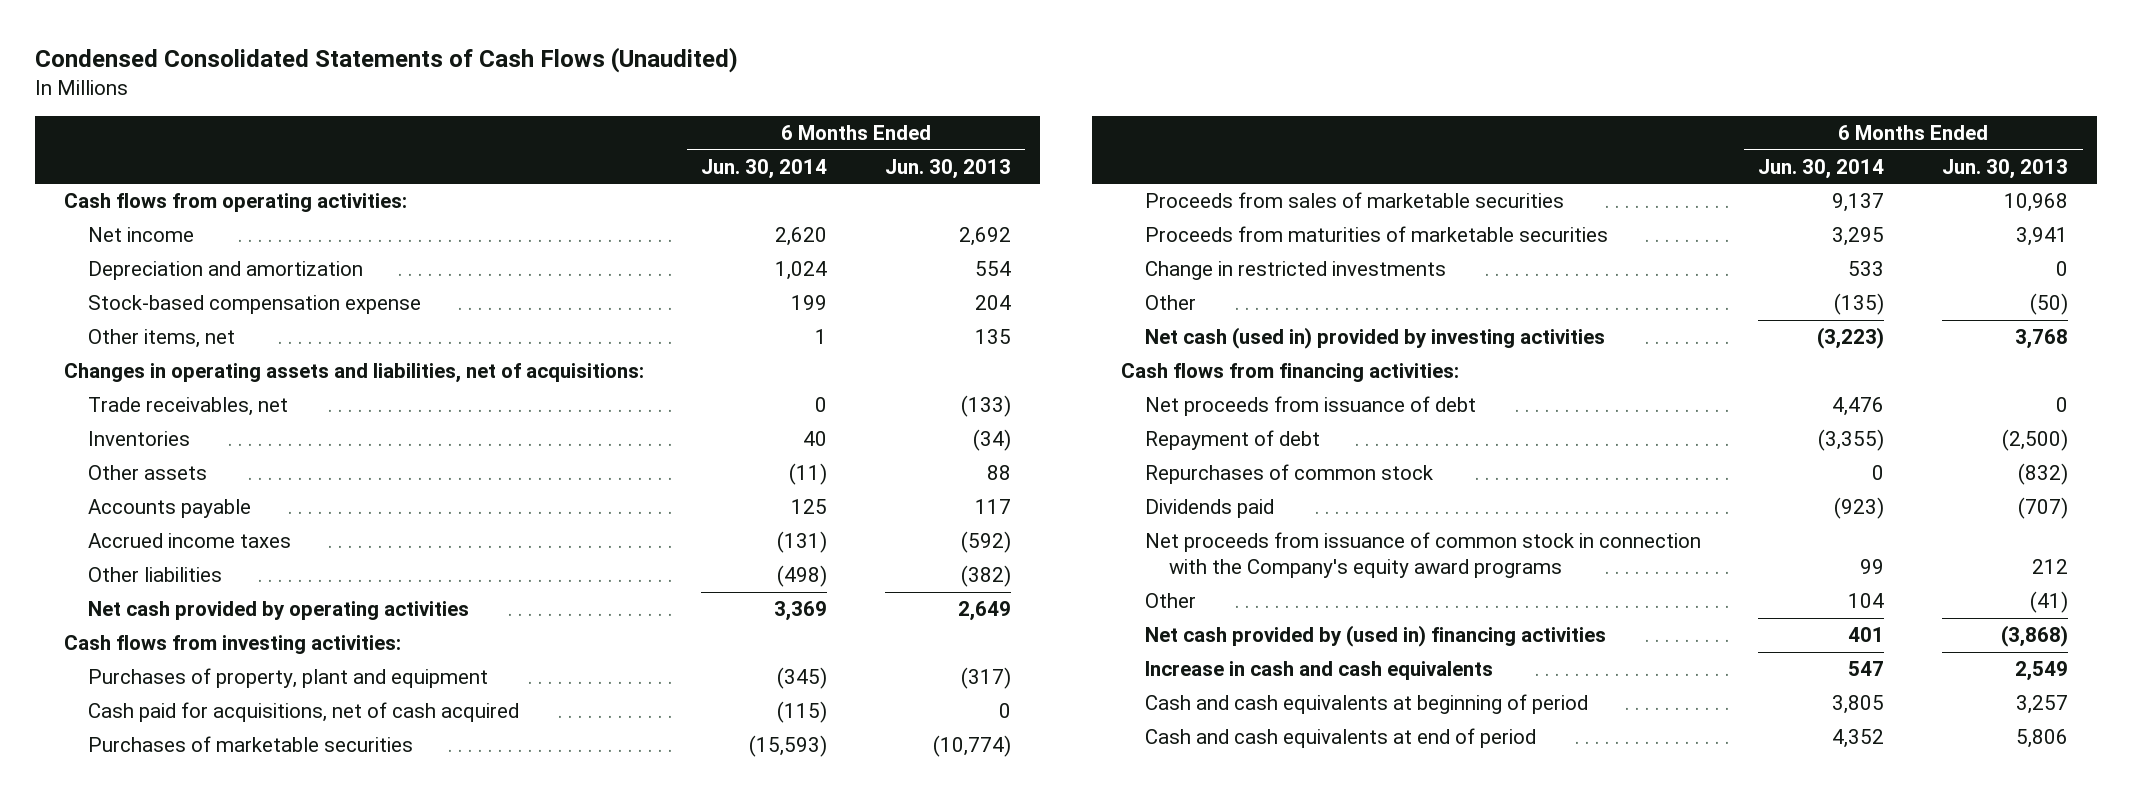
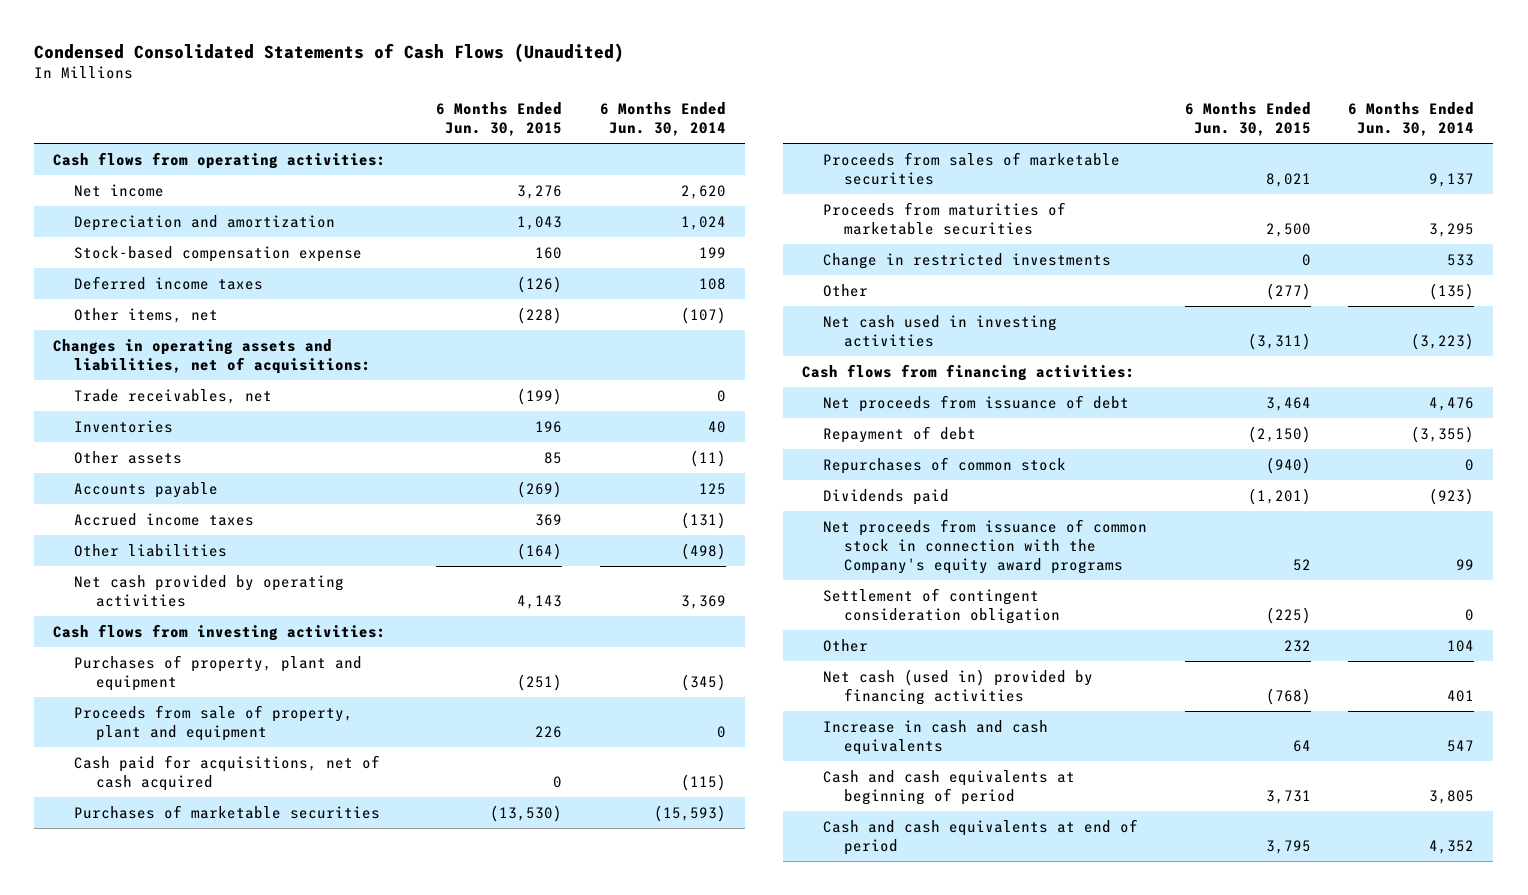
- | 6 Months Ended Jun. 30, 2014 | 6 Months Ended Jun. 30, 2013
+ | 6 Months Ended Jun. 30, 2015 | 6 Months Ended Jun. 30, 2014
- Other items, net | 1 | 135
+ Deferred income taxes | (126) | 108
+ Other items, net | (228) | (107)
+ Proceeds from sale of property, plant and equipment | 226 | 0
- Net cash (used in) provided by investing activities | (3,223) | 3,768
+ Net cash used in investing activities | (3,311) | (3,223)
+ Settlement of contingent consideration obligation | (225) | 0
- Net cash provided by (used in) financing activities | 401 | (3,868)
+ Net cash (used in) provided by financing activities | (768) | 401

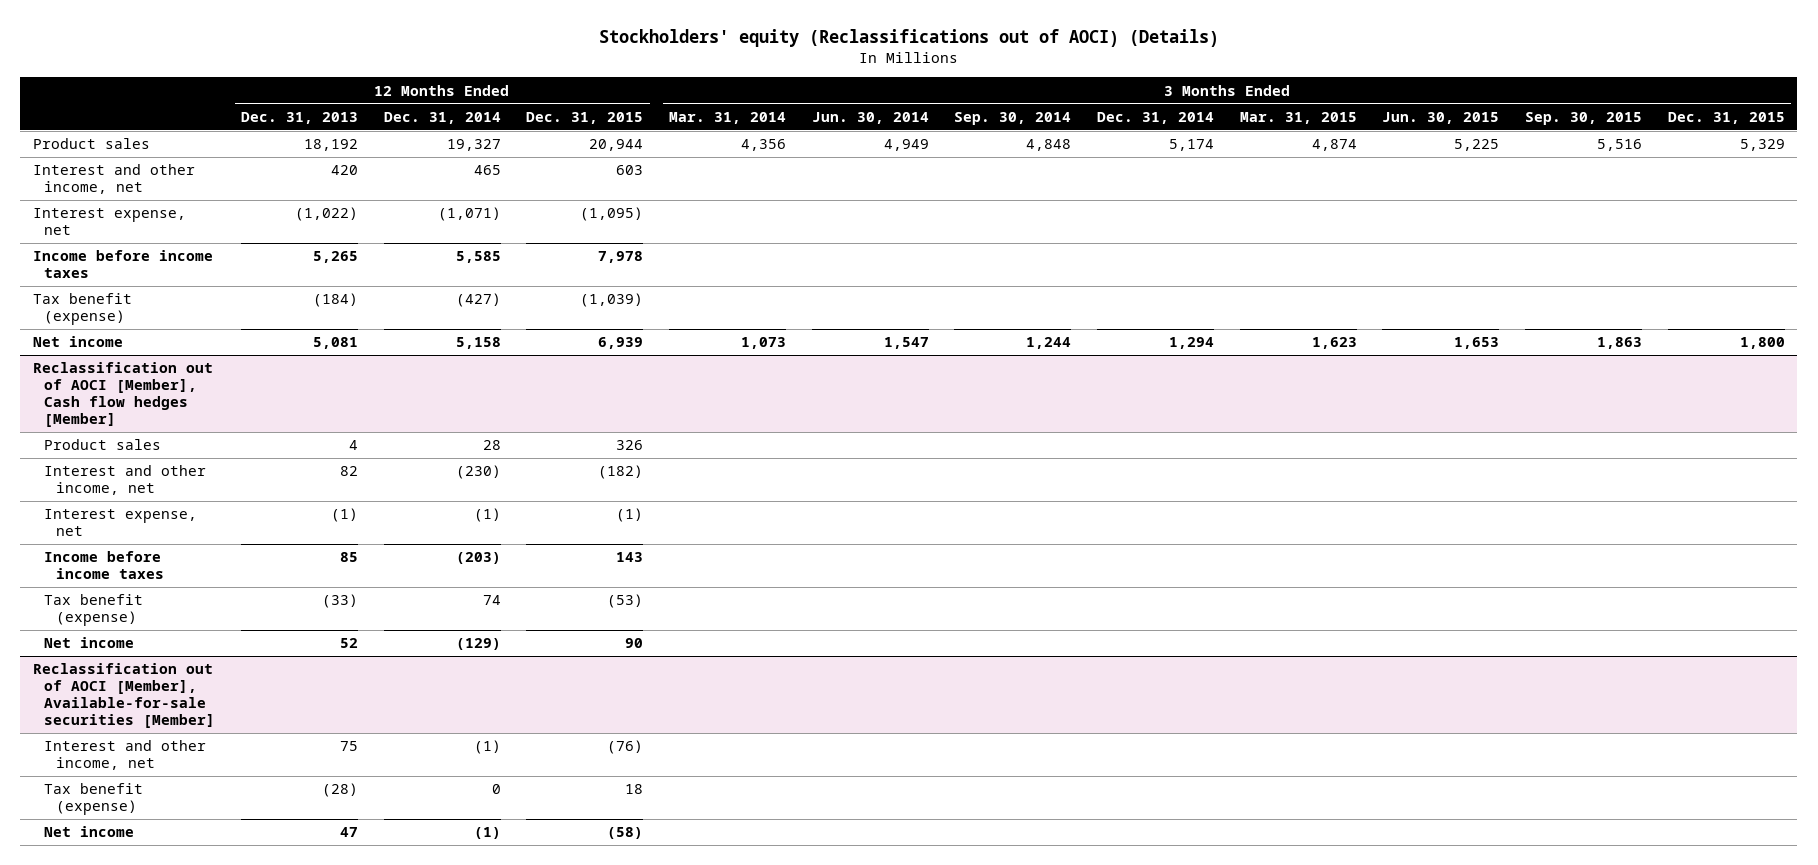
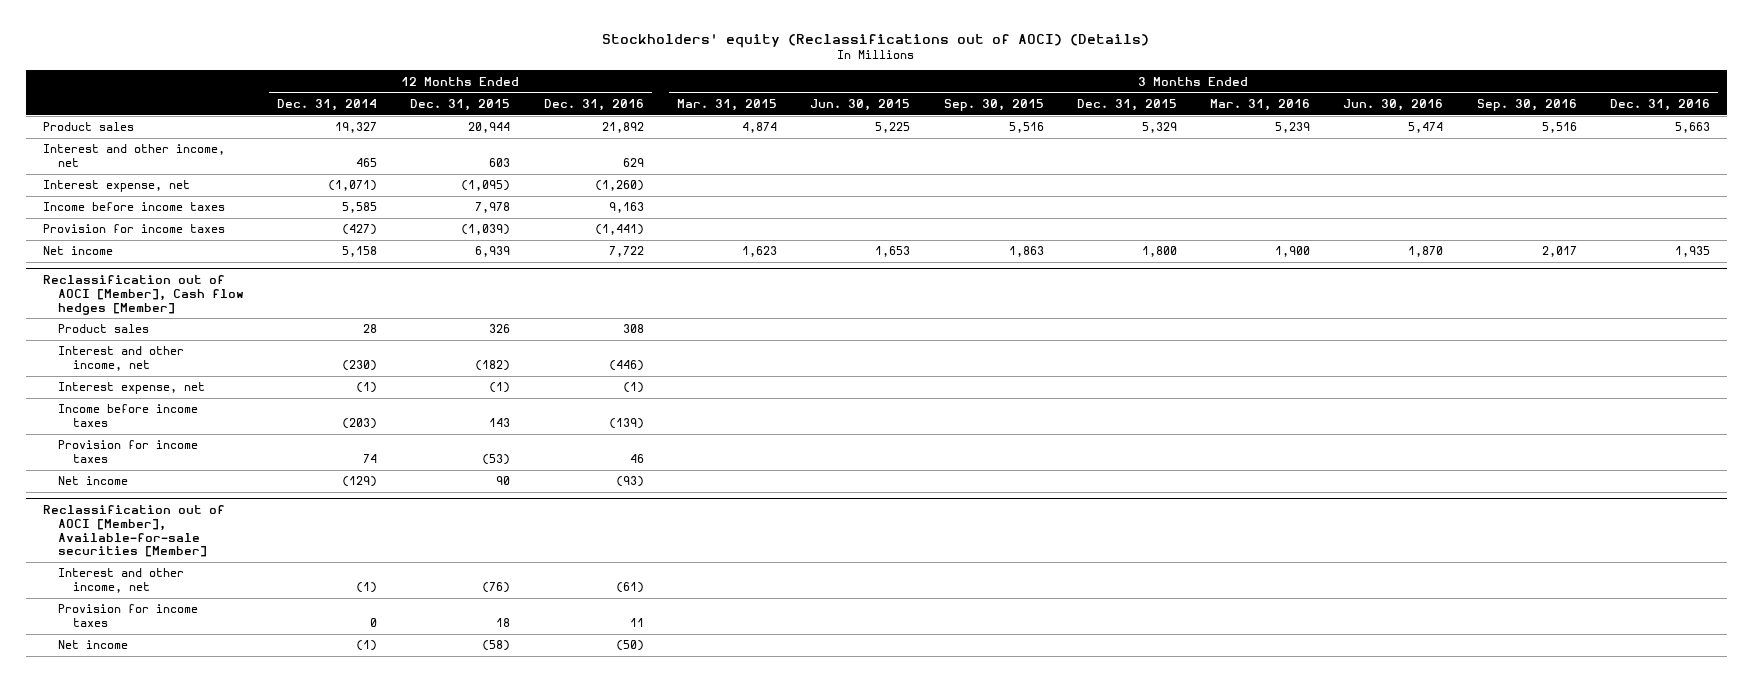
- | 12 Months Ended Dec. 31, 2013 | 12 Months Ended Dec. 31, 2014 | 12 Months Ended Dec. 31, 2015 | 3 Months Ended Mar. 31, 2014 | 3 Months Ended Jun. 30, 2014 | 3 Months Ended Sep. 30, 2014 | 3 Months Ended Dec. 31, 2014 | 3 Months Ended Mar. 31, 2015 | 3 Months Ended Jun. 30, 2015 | 3 Months Ended Sep. 30, 2015 | 3 Months Ended Dec. 31, 2015
+ | 12 Months Ended Dec. 31, 2014 | 12 Months Ended Dec. 31, 2015 | 12 Months Ended Dec. 31, 2016 | 3 Months Ended Mar. 31, 2015 | 3 Months Ended Jun. 30, 2015 | 3 Months Ended Sep. 30, 2015 | 3 Months Ended Dec. 31, 2015 | 3 Months Ended Mar. 31, 2016 | 3 Months Ended Jun. 30, 2016 | 3 Months Ended Sep. 30, 2016 | 3 Months Ended Dec. 31, 2016
- Tax benefit (expense) | (184) | (427) | (1,039) | | | | | | | |
+ Provision for income taxes | (427) | (1,039) | (1,441) | | | | | | | |
@ Reclassification out of AOCI [Member], Cash flow hedges [Member]
- Tax benefit (expense) | (33) | 74 | (53) | | | | | | | |
+ Provision for income taxes | 74 | (53) | 46 | | | | | | | |
@ Reclassification out of AOCI [Member], Available-for-sale securities [Member]
- Tax benefit (expense) | (28) | 0 | 18 | | | | | | | |
+ Provision for income taxes | 0 | 18 | 11 | | | | | | | |

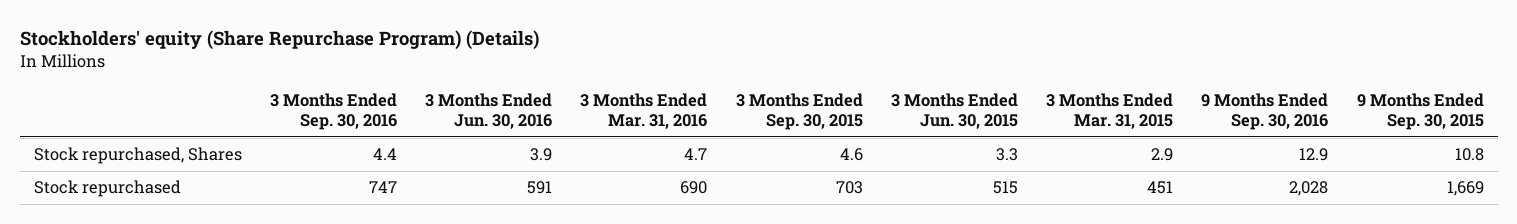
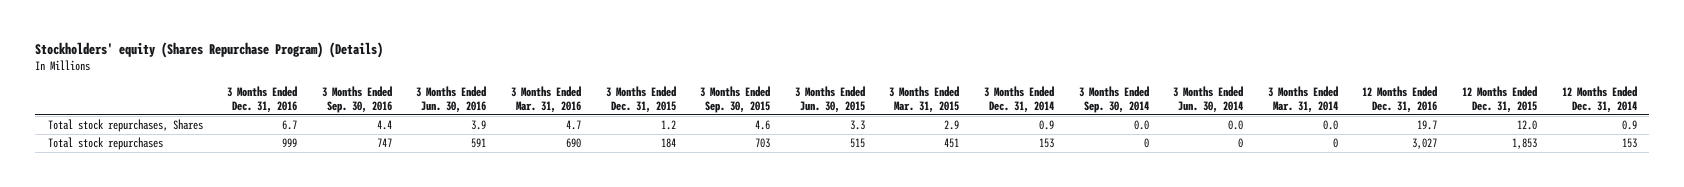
- Stockholders' equity (Share Repurchase Program) (Details)
+ Stockholders' equity (Shares Repurchase Program) (Details)
- | 3 Months Ended Sep. 30, 2016 | 3 Months Ended Jun. 30, 2016 | 3 Months Ended Mar. 31, 2016 | 3 Months Ended Sep. 30, 2015 | 3 Months Ended Jun. 30, 2015 | 3 Months Ended Mar. 31, 2015 | 9 Months Ended Sep. 30, 2016 | 9 Months Ended Sep. 30, 2015
+ | 3 Months Ended Dec. 31, 2016 | 3 Months Ended Sep. 30, 2016 | 3 Months Ended Jun. 30, 2016 | 3 Months Ended Mar. 31, 2016 | 3 Months Ended Dec. 31, 2015 | 3 Months Ended Sep. 30, 2015 | 3 Months Ended Jun. 30, 2015 | 3 Months Ended Mar. 31, 2015 | 3 Months Ended Dec. 31, 2014 | 3 Months Ended Sep. 30, 2014 | 3 Months Ended Jun. 30, 2014 | 3 Months Ended Mar. 31, 2014 | 12 Months Ended Dec. 31, 2016 | 12 Months Ended Dec. 31, 2015 | 12 Months Ended Dec. 31, 2014
- Stock repurchased, Shares | 4.4 | 3.9 | 4.7 | 4.6 | 3.3 | 2.9 | 12.9 | 10.8
- Stock repurchased | 747 | 591 | 690 | 703 | 515 | 451 | 2,028 | 1,669
+ Total stock repurchases, Shares | 6.7 | 4.4 | 3.9 | 4.7 | 1.2 | 4.6 | 3.3 | 2.9 | 0.9 | 0.0 | 0.0 | 0.0 | 19.7 | 12.0 | 0.9
+ Total stock repurchases | 999 | 747 | 591 | 690 | 184 | 703 | 515 | 451 | 153 | 0 | 0 | 0 | 3,027 | 1,853 | 153

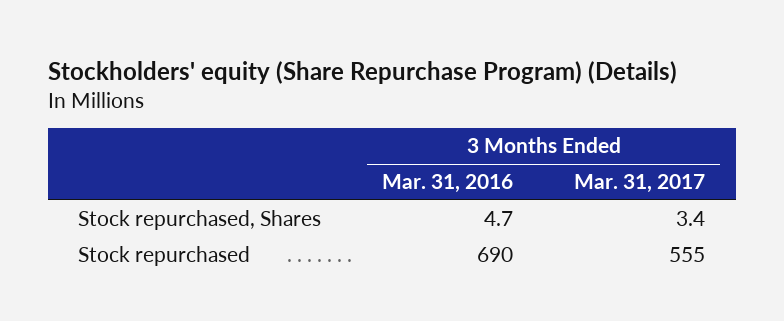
- Stockholders' equity (Shares Repurchase Program) (Details)
+ Stockholders' equity (Share Repurchase Program) (Details)
- | 3 Months Ended Dec. 31, 2016 | 3 Months Ended Sep. 30, 2016 | 3 Months Ended Jun. 30, 2016 | 3 Months Ended Mar. 31, 2016 | 3 Months Ended Dec. 31, 2015 | 3 Months Ended Sep. 30, 2015 | 3 Months Ended Jun. 30, 2015 | 3 Months Ended Mar. 31, 2015 | 3 Months Ended Dec. 31, 2014 | 3 Months Ended Sep. 30, 2014 | 3 Months Ended Jun. 30, 2014 | 3 Months Ended Mar. 31, 2014 | 12 Months Ended Dec. 31, 2016 | 12 Months Ended Dec. 31, 2015 | 12 Months Ended Dec. 31, 2014
+ | 3 Months Ended Mar. 31, 2016 | 3 Months Ended Mar. 31, 2017
- Total stock repurchases, Shares | 6.7 | 4.4 | 3.9 | 4.7 | 1.2 | 4.6 | 3.3 | 2.9 | 0.9 | 0.0 | 0.0 | 0.0 | 19.7 | 12.0 | 0.9
- Total stock repurchases | 999 | 747 | 591 | 690 | 184 | 703 | 515 | 451 | 153 | 0 | 0 | 0 | 3,027 | 1,853 | 153
+ Stock repurchased, Shares | 4.7 | 3.4
+ Stock repurchased | 690 | 555

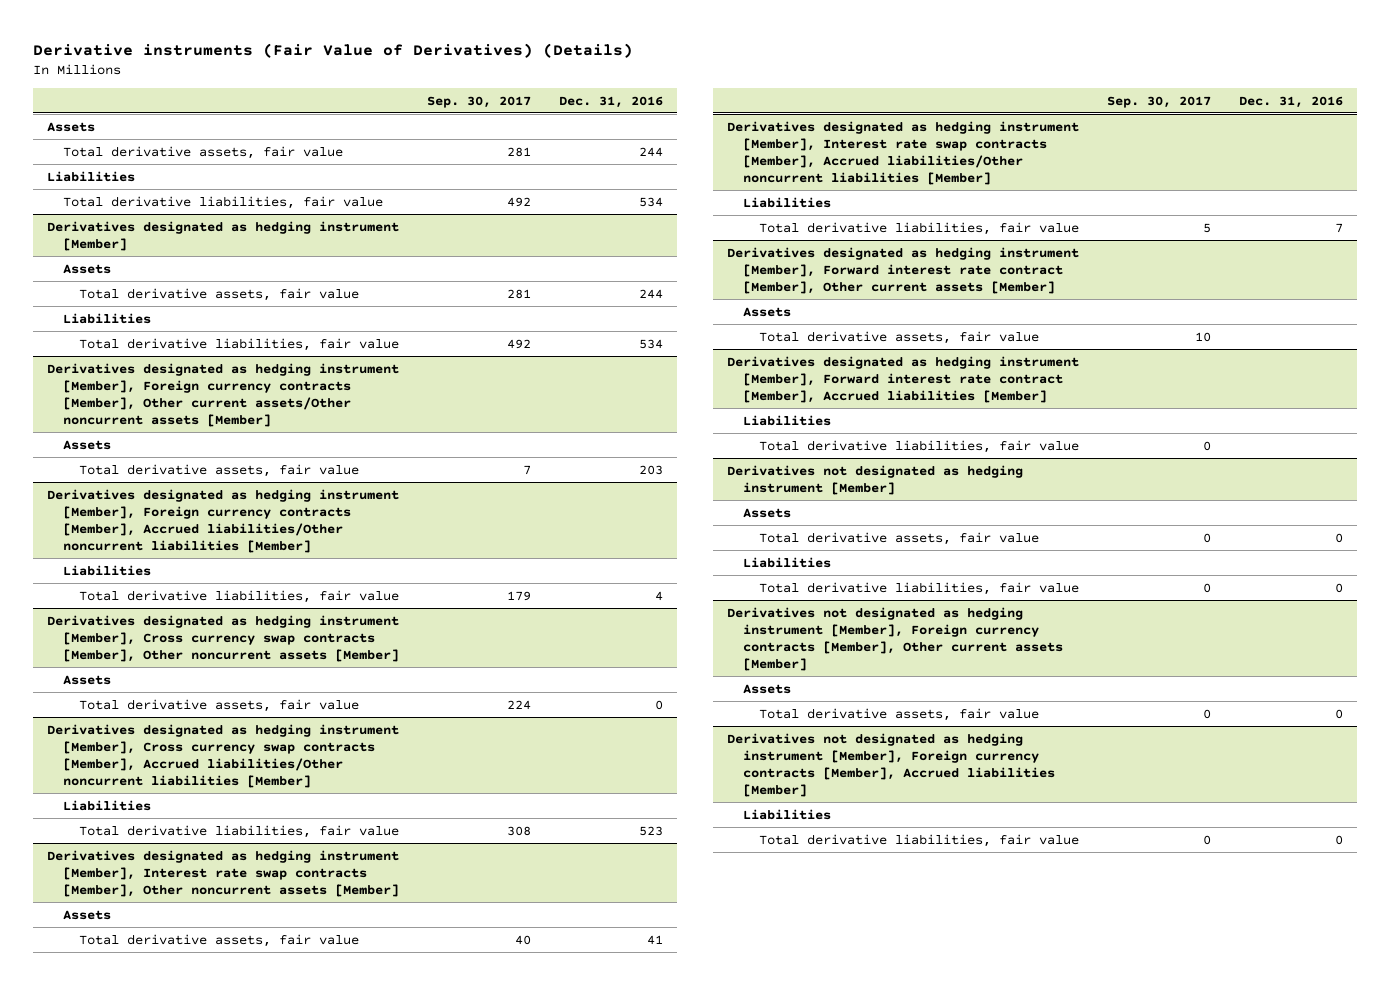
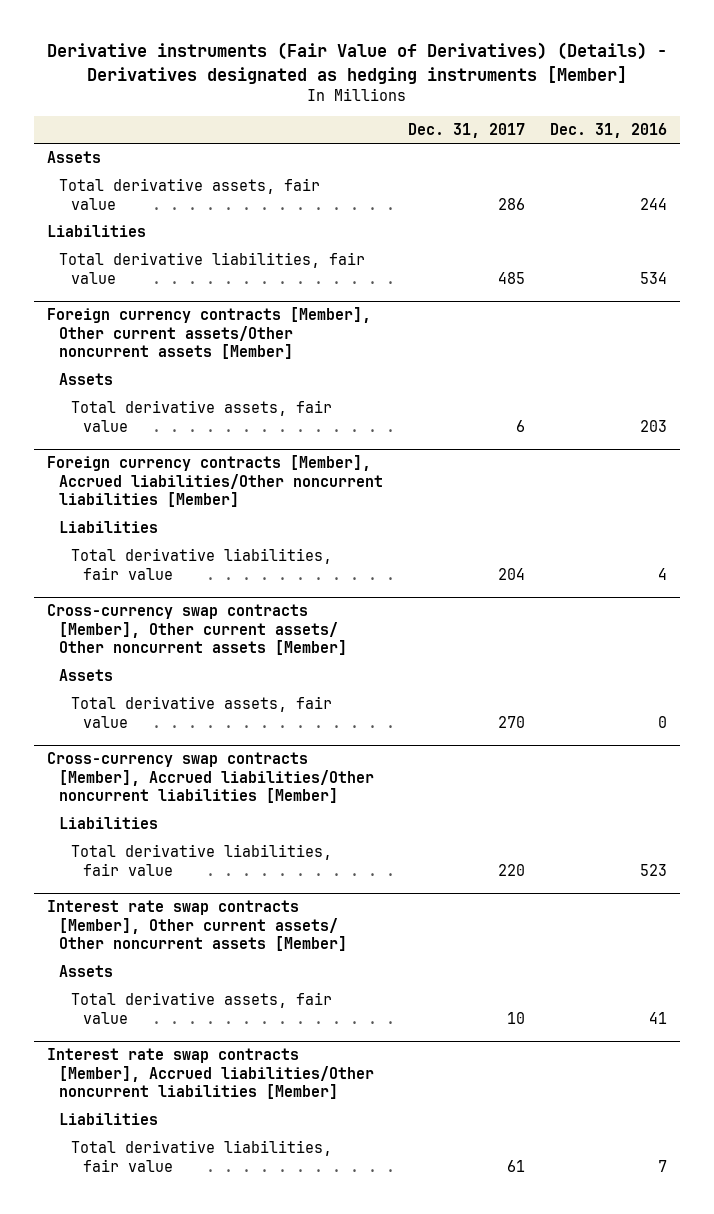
- Derivative instruments (Fair Value of Derivatives) (Details)
+ Derivative instruments (Fair Value of Derivatives) (Details) - Derivatives designated as hedging instruments [Member]
- | Sep. 30, 2017 | Dec. 31, 2016
+ | Dec. 31, 2017 | Dec. 31, 2016
- Derivatives designated as hedging instrument [Member]
- Assets
- Total derivative assets, fair value | 281 | 244
- Liabilities
- Total derivative liabilities, fair value | 492 | 534
- Derivatives designated as hedging instrument [Member], Foreign currency contracts [Member], Other current assets/Other noncurrent assets [Member]
+ Foreign currency contracts [Member], Other current assets/Other noncurrent assets [Member]
- Derivatives designated as hedging instrument [Member], Foreign currency contracts [Member], Accrued liabilities/Other noncurrent liabilities [Member]
+ Foreign currency contracts [Member], Accrued liabilities/Other noncurrent liabilities [Member]
- Derivatives designated as hedging instrument [Member], Cross currency swap contracts [Member], Other noncurrent assets [Member]
+ Cross-currency swap contracts [Member], Other current assets/ Other noncurrent assets [Member]
- Derivatives designated as hedging instrument [Member], Cross currency swap contracts [Member], Accrued liabilities/Other noncurrent liabilities [Member]
+ Cross-currency swap contracts [Member], Accrued liabilities/Other noncurrent liabilities [Member]
- Derivatives designated as hedging instrument [Member], Interest rate swap contracts [Member], Other noncurrent assets [Member]
+ Interest rate swap contracts [Member], Other current assets/ Other noncurrent assets [Member]
- Derivatives designated as hedging instrument [Member], Interest rate swap contracts [Member], Accrued liabilities/Other noncurrent liabilities [Member]
+ Interest rate swap contracts [Member], Accrued liabilities/Other noncurrent liabilities [Member]
- Derivatives designated as hedging instrument [Member], Forward interest rate contract [Member], Other current assets [Member]
- Assets
- Total derivative assets, fair value | 10 |
- Derivatives designated as hedging instrument [Member], Forward interest rate contract [Member], Accrued liabilities [Member]
- Liabilities
- Total derivative liabilities, fair value | 0 |
- Derivatives not designated as hedging instrument [Member]
- Assets
- Total derivative assets, fair value | 0 | 0
- Liabilities
- Total derivative liabilities, fair value | 0 | 0
- Derivatives not designated as hedging instrument [Member], Foreign currency contracts [Member], Other current assets [Member]
- Assets
- Total derivative assets, fair value | 0 | 0
- Derivatives not designated as hedging instrument [Member], Foreign currency contracts [Member], Accrued liabilities [Member]
- Liabilities
- Total derivative liabilities, fair value | 0 | 0

